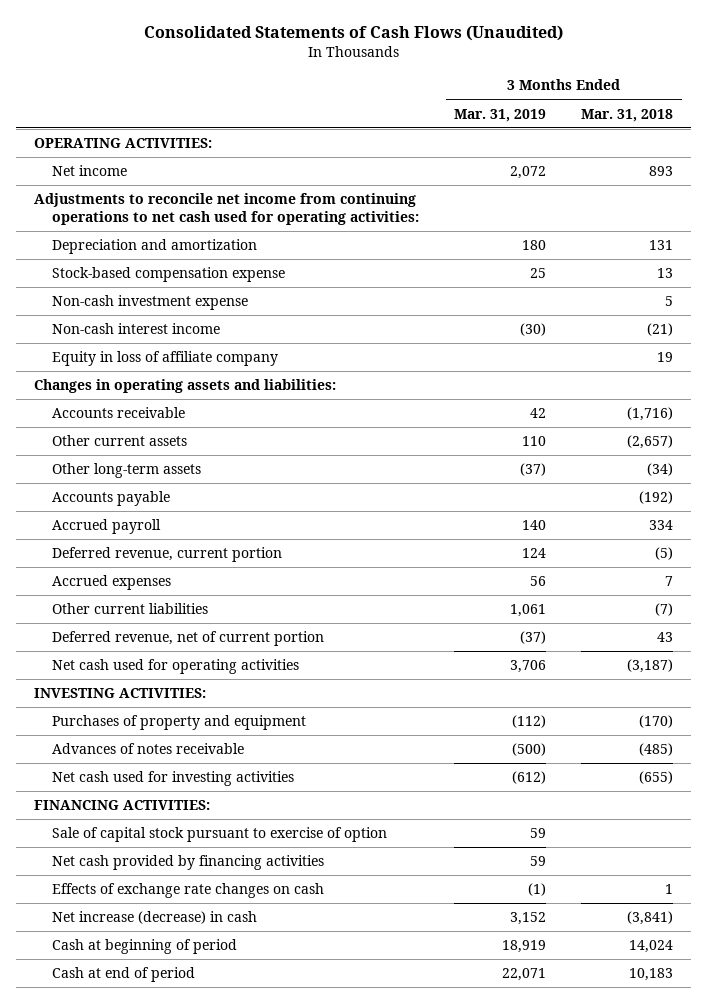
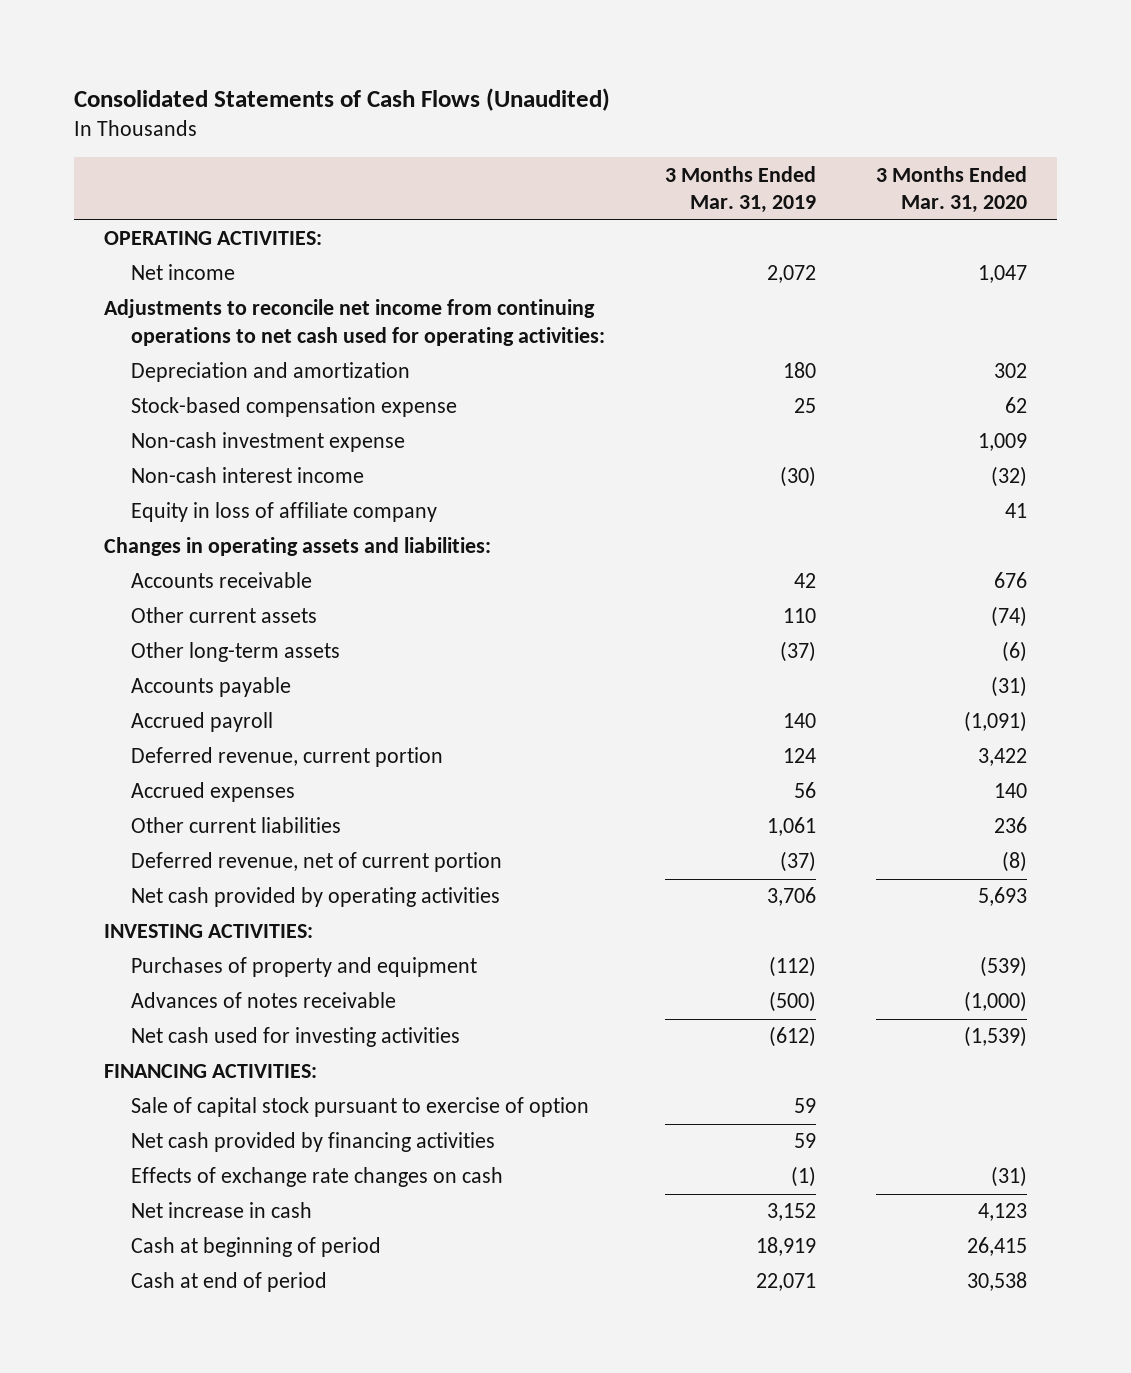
- | 3 Months Ended Mar. 31, 2019 | 3 Months Ended Mar. 31, 2018
+ | 3 Months Ended Mar. 31, 2019 | 3 Months Ended Mar. 31, 2020
- Net cash used for operating activities | 3,706 | (3,187)
+ Net cash provided by operating activities | 3,706 | 5,693
- Net increase (decrease) in cash | 3,152 | (3,841)
+ Net increase in cash | 3,152 | 4,123

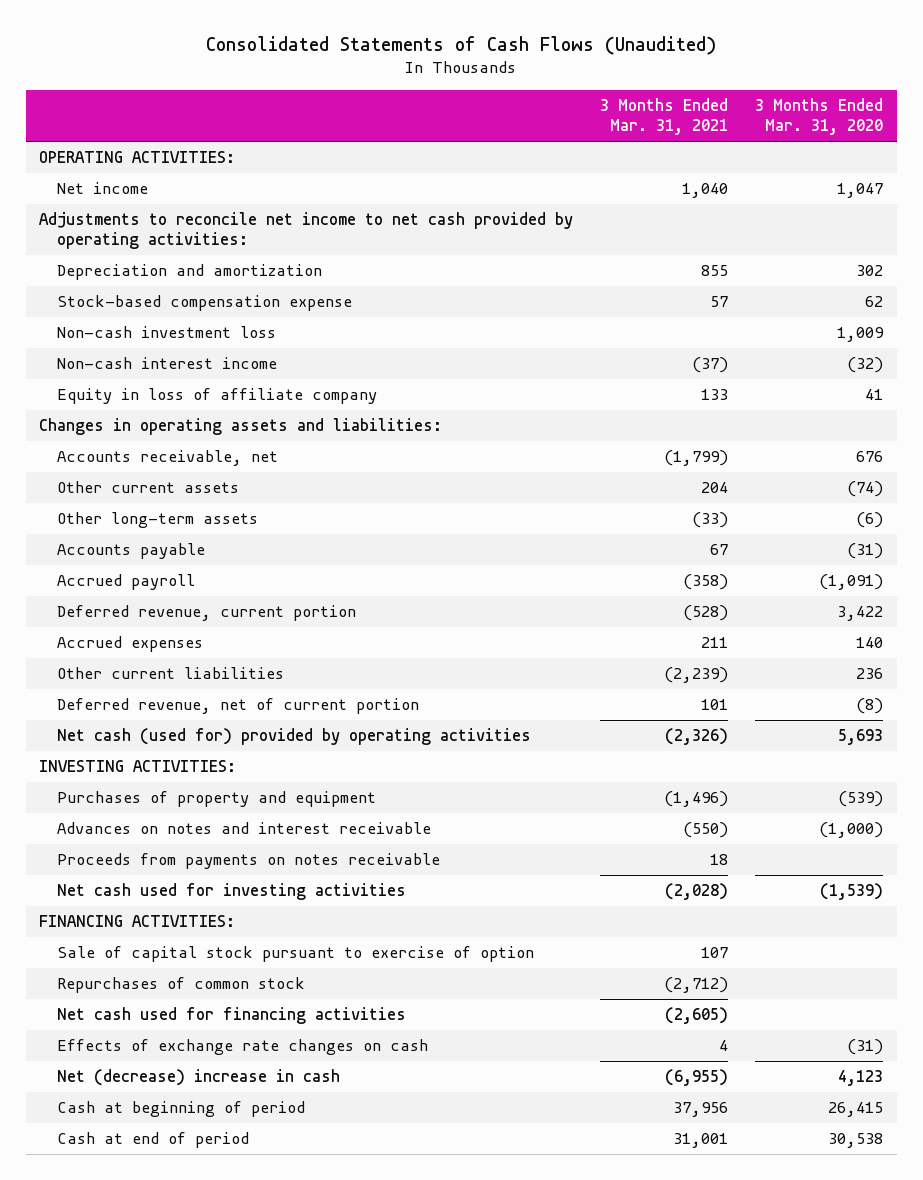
- | 3 Months Ended Mar. 31, 2019 | 3 Months Ended Mar. 31, 2020
+ | 3 Months Ended Mar. 31, 2021 | 3 Months Ended Mar. 31, 2020
- Adjustments to reconcile net income from continuing operations to net cash used for operating activities:
+ Adjustments to reconcile net income to net cash provided by operating activities:
- Non-cash investment expense | | 1,009
+ Non-cash investment loss | | 1,009
- Accounts receivable | 42 | 676
+ Accounts receivable, net | (1,799) | 676
- Net cash provided by operating activities | 3,706 | 5,693
+ Net cash (used for) provided by operating activities | (2,326) | 5,693
- Advances of notes receivable | (500) | (1,000)
+ Advances on notes and interest receivable | (550) | (1,000)
+ Proceeds from payments on notes receivable | 18 |
- Net cash provided by financing activities | 59 |
+ Repurchases of common stock | (2,712) |
+ Net cash used for financing activities | (2,605) |
- Net increase in cash | 3,152 | 4,123
+ Net (decrease) increase in cash | (6,955) | 4,123

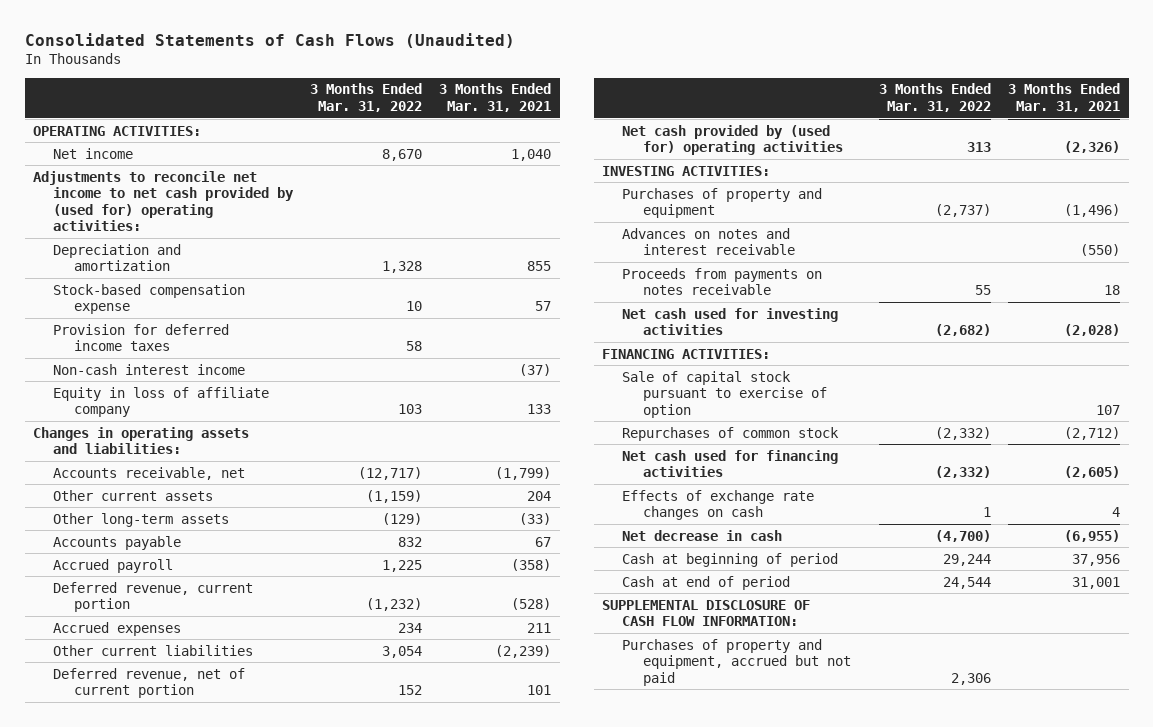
- | 3 Months Ended Mar. 31, 2021 | 3 Months Ended Mar. 31, 2020
+ | 3 Months Ended Mar. 31, 2022 | 3 Months Ended Mar. 31, 2021
- Adjustments to reconcile net income to net cash provided by operating activities:
+ Adjustments to reconcile net income to net cash provided by (used for) operating activities:
- Non-cash investment loss | | 1,009
+ Provision for deferred income taxes | 58 |
- Net cash (used for) provided by operating activities | (2,326) | 5,693
+ Net cash provided by (used for) operating activities | 313 | (2,326)
- Net (decrease) increase in cash | (6,955) | 4,123
+ Net decrease in cash | (4,700) | (6,955)
+ SUPPLEMENTAL DISCLOSURE OF CASH FLOW INFORMATION:
+ Purchases of property and equipment, accrued but not paid | 2,306 |

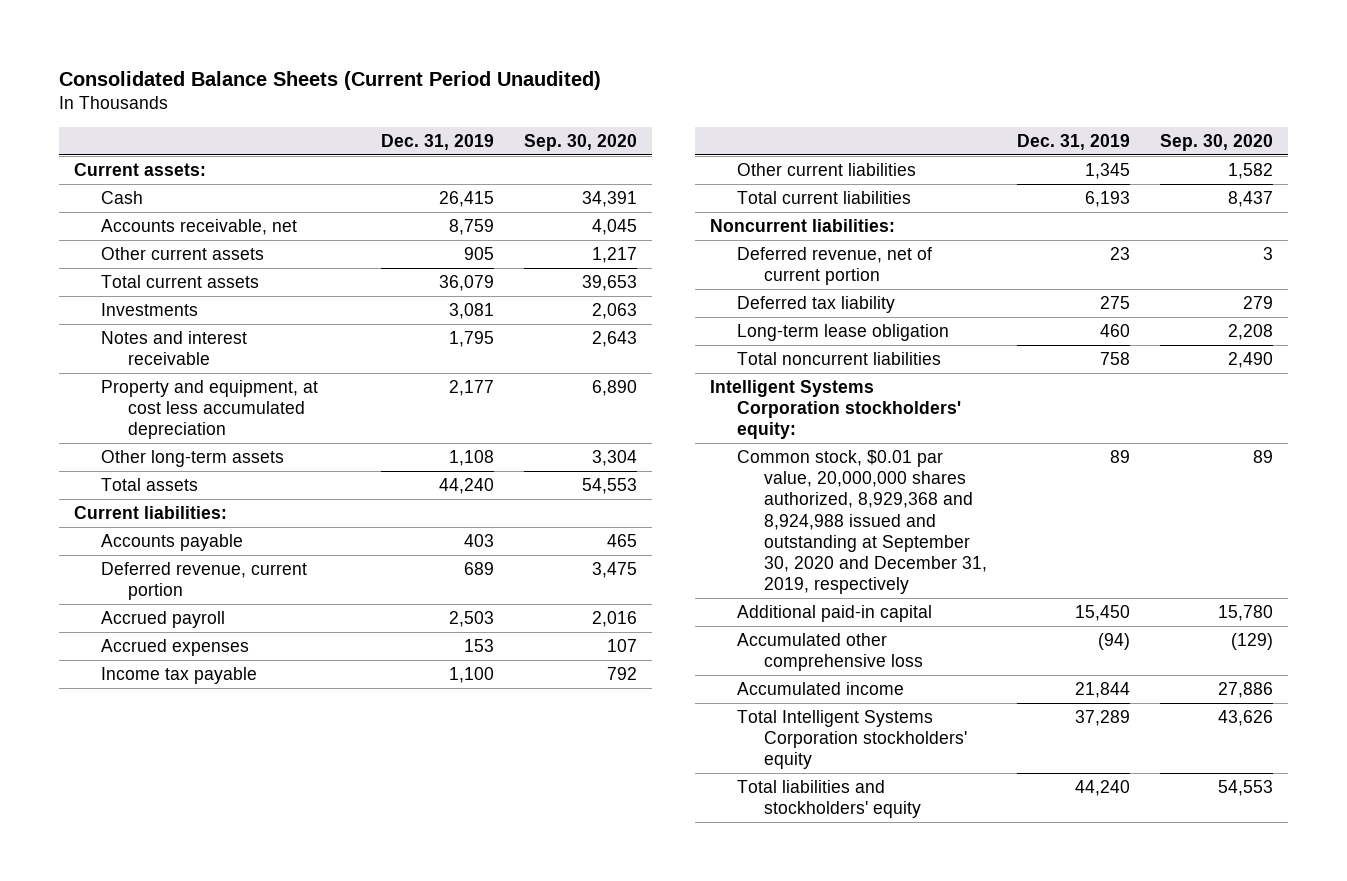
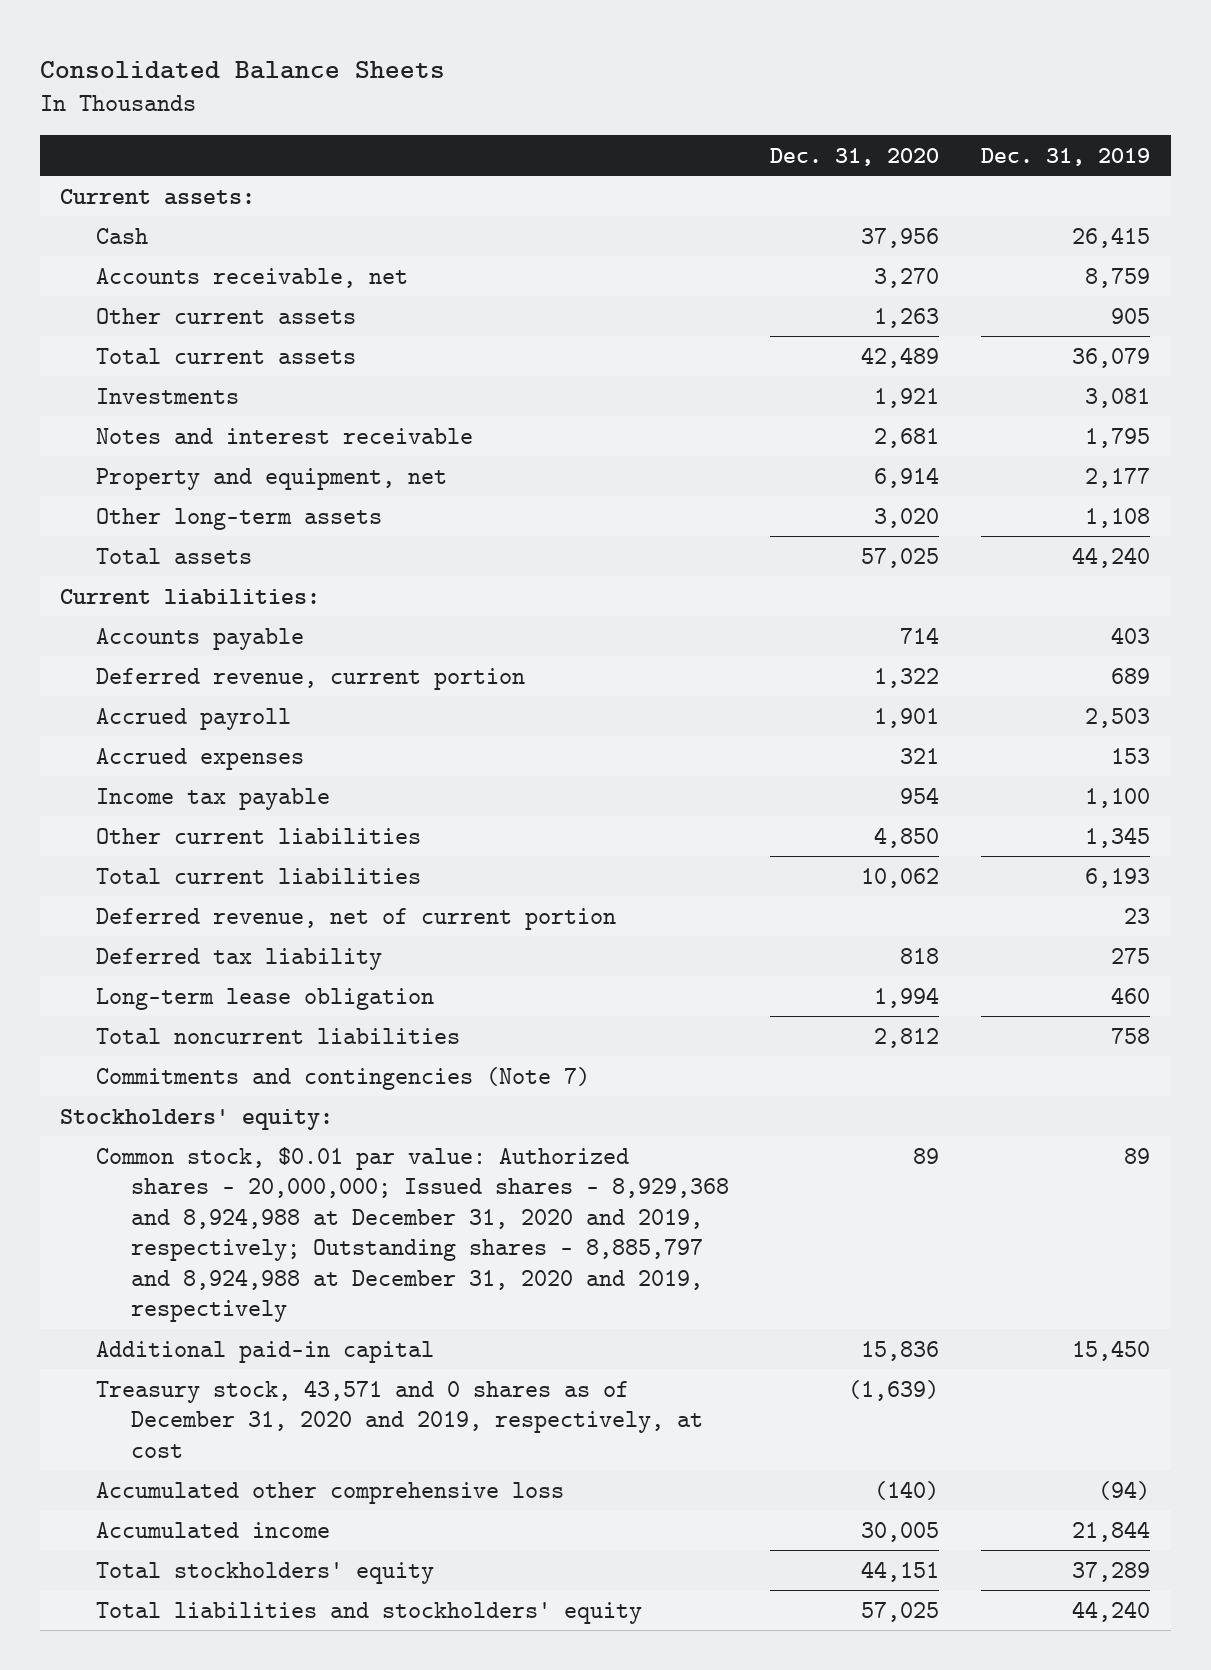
- Consolidated Balance Sheets (Current Period Unaudited)
+ Consolidated Balance Sheets
- | Dec. 31, 2019 | Sep. 30, 2020
+ | Dec. 31, 2020 | Dec. 31, 2019
- Property and equipment, at cost less accumulated depreciation | 2,177 | 6,890
+ Property and equipment, net | 6,914 | 2,177
- Noncurrent liabilities:
- Intelligent Systems Corporation stockholders' equity:
- Common stock, $0.01 par value, 20,000,000 shares authorized, 8,929,368 and 8,924,988 issued and outstanding at September 30, 2020 and December 31, 2019, respectively | 89 | 89
+ Commitments and contingencies (Note 7)
+ Stockholders' equity:
+ Common stock, $0.01 par value: Authorized shares - 20,000,000; Issued shares - 8,929,368 and 8,924,988 at December 31, 2020 and 2019, respectively; Outstanding shares - 8,885,797 and 8,924,988 at December 31, 2020 and 2019, respectively | 89 | 89
+ Treasury stock, 43,571 and 0 shares as of December 31, 2020 and 2019, respectively, at cost | (1,639) |
- Total Intelligent Systems Corporation stockholders' equity | 37,289 | 43,626
+ Total stockholders' equity | 44,151 | 37,289

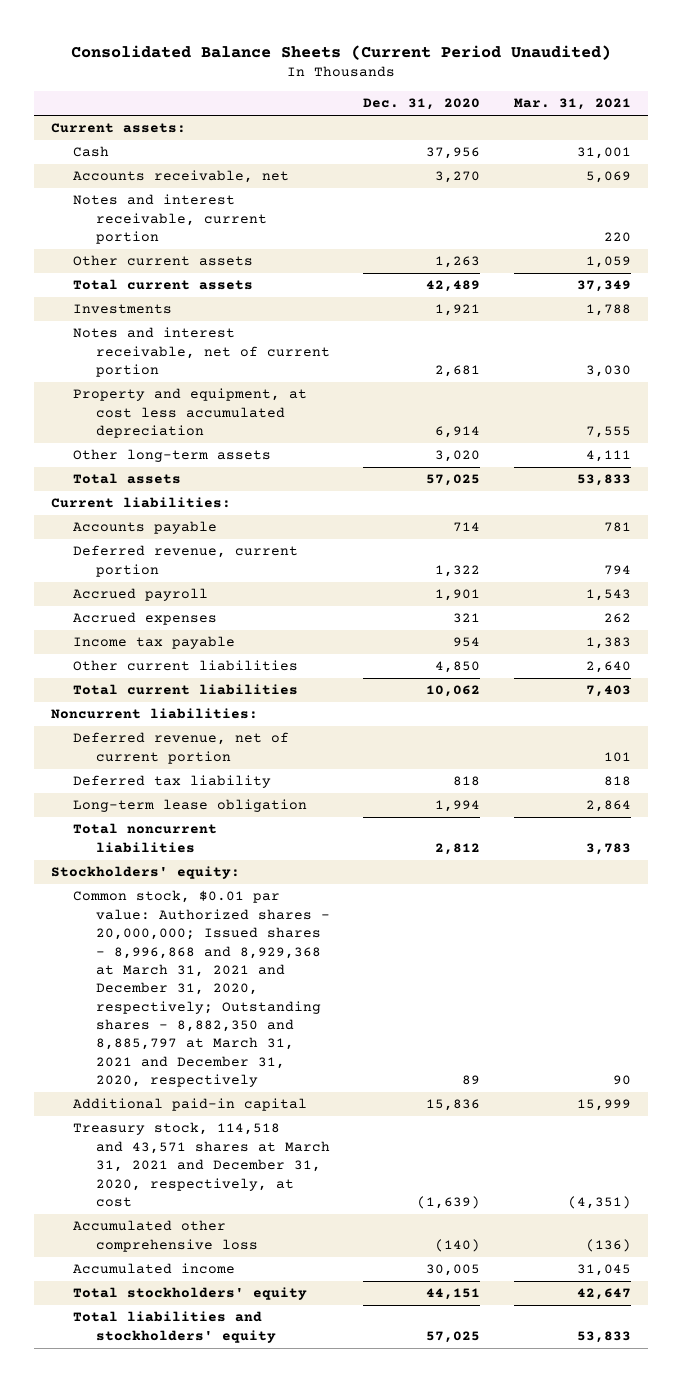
- Consolidated Balance Sheets
+ Consolidated Balance Sheets (Current Period Unaudited)
- | Dec. 31, 2020 | Dec. 31, 2019
+ | Dec. 31, 2020 | Mar. 31, 2021
+ Notes and interest receivable, current portion | | 220
- Notes and interest receivable | 2,681 | 1,795
- Property and equipment, net | 6,914 | 2,177
+ Notes and interest receivable, net of current portion | 2,681 | 3,030
+ Property and equipment, at cost less accumulated depreciation | 6,914 | 7,555
+ Noncurrent liabilities:
- Commitments and contingencies (Note 7)
- Common stock, $0.01 par value: Authorized shares - 20,000,000; Issued shares - 8,929,368 and 8,924,988 at December 31, 2020 and 2019, respectively; Outstanding shares - 8,885,797 and 8,924,988 at December 31, 2020 and 2019, respectively | 89 | 89
+ Common stock, $0.01 par value: Authorized shares - 20,000,000; Issued shares - 8,996,868 and 8,929,368 at March 31, 2021 and December 31, 2020, respectively; Outstanding shares - 8,882,350 and 8,885,797 at March 31, 2021 and December 31, 2020, respectively | 89 | 90
- Treasury stock, 43,571 and 0 shares as of December 31, 2020 and 2019, respectively, at cost | (1,639) |
+ Treasury stock, 114,518 and 43,571 shares at March 31, 2021 and December 31, 2020, respectively, at cost | (1,639) | (4,351)

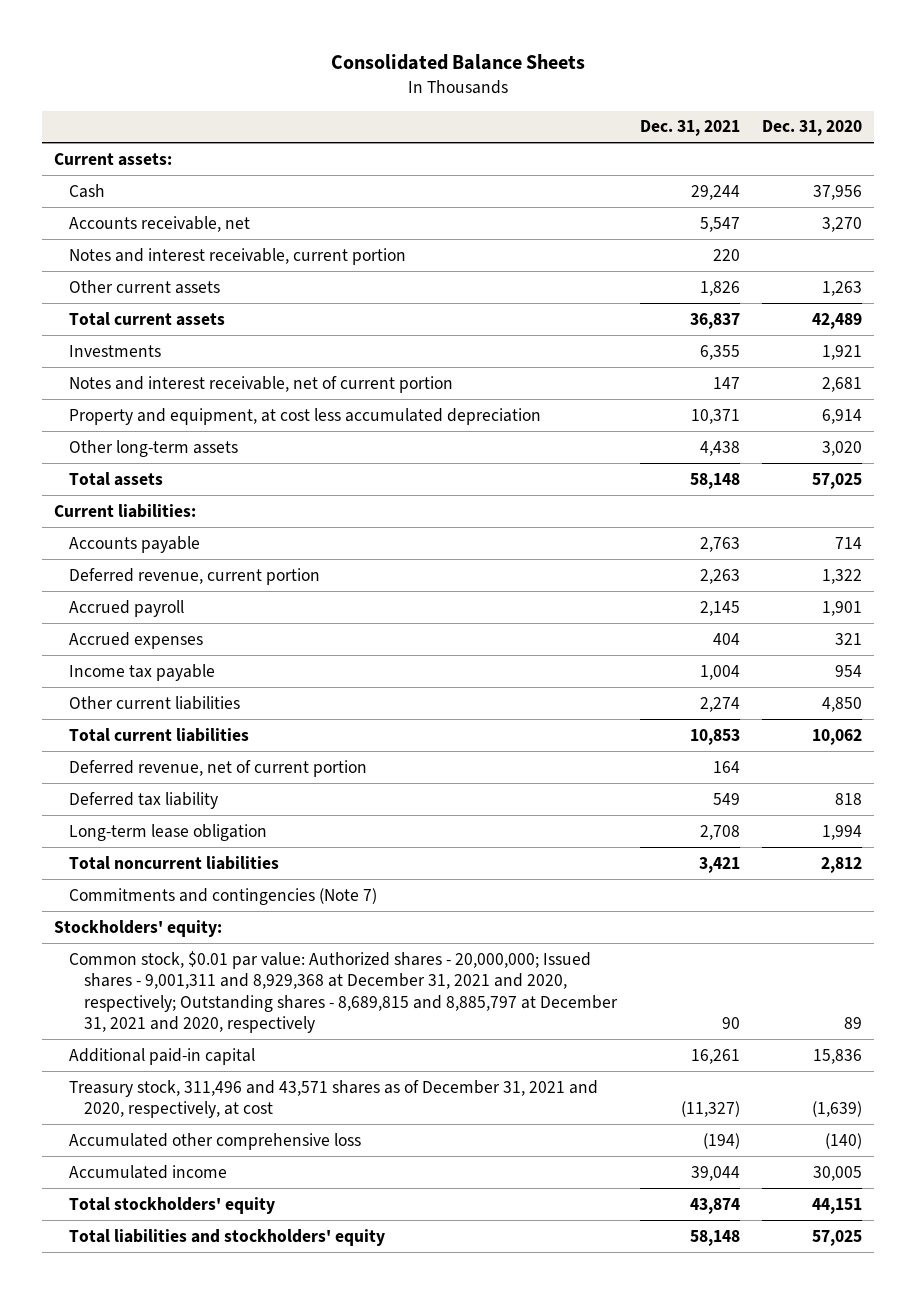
- Consolidated Balance Sheets (Current Period Unaudited)
+ Consolidated Balance Sheets
- | Dec. 31, 2020 | Mar. 31, 2021
+ | Dec. 31, 2021 | Dec. 31, 2020
- Noncurrent liabilities:
+ Commitments and contingencies (Note 7)
- Common stock, $0.01 par value: Authorized shares - 20,000,000; Issued shares - 8,996,868 and 8,929,368 at March 31, 2021 and December 31, 2020, respectively; Outstanding shares - 8,882,350 and 8,885,797 at March 31, 2021 and December 31, 2020, respectively | 89 | 90
+ Common stock, $0.01 par value: Authorized shares - 20,000,000; Issued shares - 9,001,311 and 8,929,368 at December 31, 2021 and 2020, respectively; Outstanding shares - 8,689,815 and 8,885,797 at December 31, 2021 and 2020, respectively | 90 | 89
- Treasury stock, 114,518 and 43,571 shares at March 31, 2021 and December 31, 2020, respectively, at cost | (1,639) | (4,351)
+ Treasury stock, 311,496 and 43,571 shares as of December 31, 2021 and 2020, respectively, at cost | (11,327) | (1,639)

